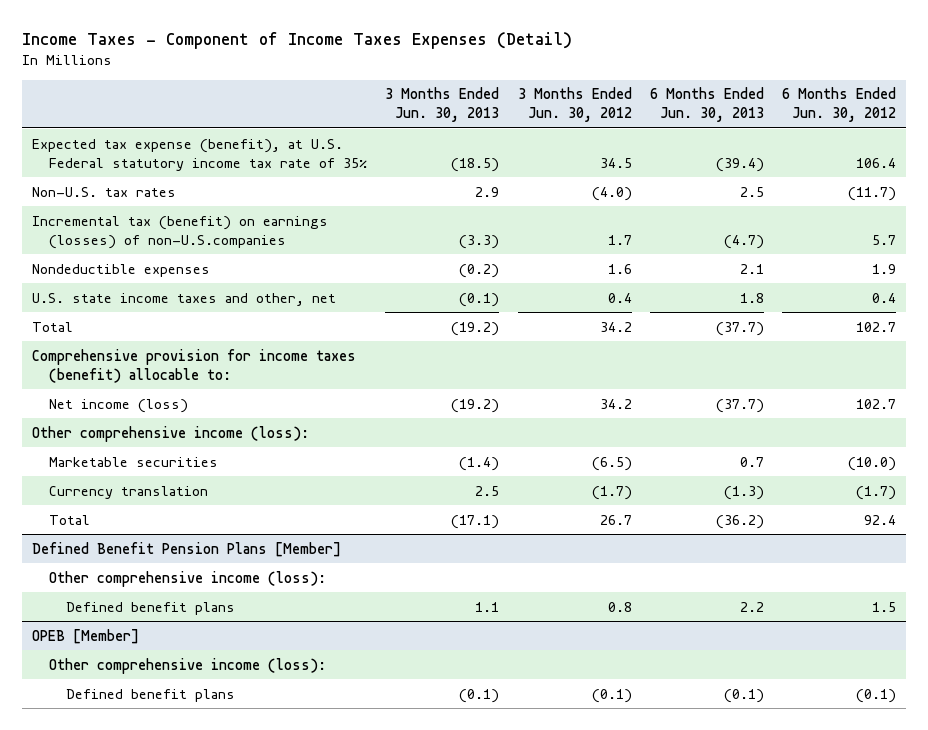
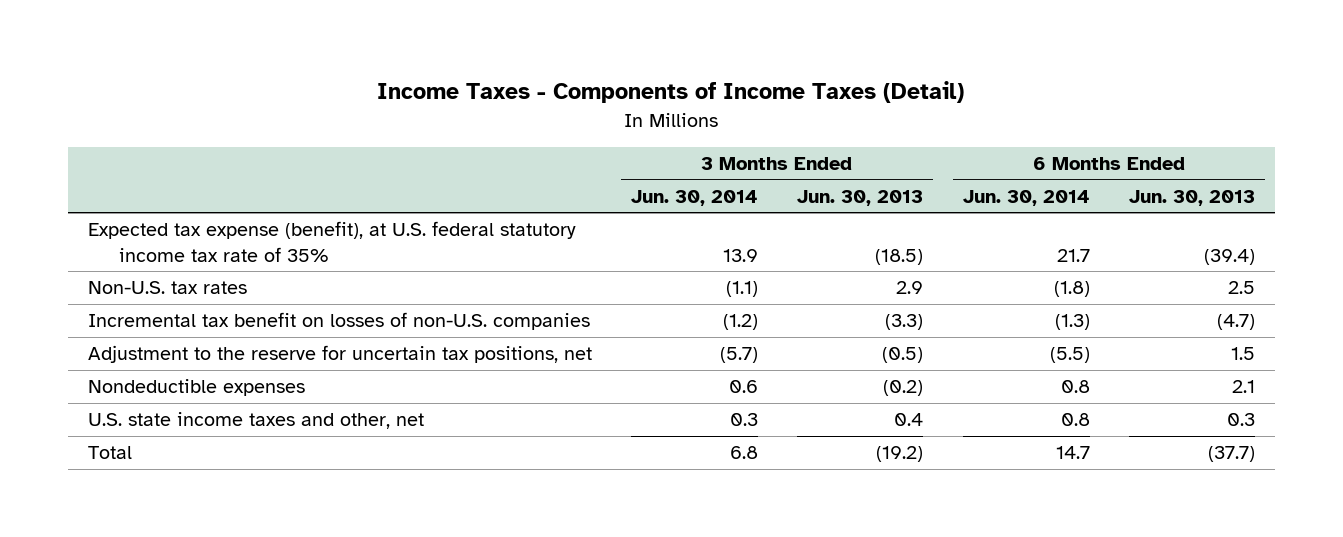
- Income Taxes - Component of Income Taxes Expenses (Detail)
+ Income Taxes - Components of Income Taxes (Detail)
- | 3 Months Ended Jun. 30, 2013 | 3 Months Ended Jun. 30, 2012 | 6 Months Ended Jun. 30, 2013 | 6 Months Ended Jun. 30, 2012
+ | 3 Months Ended Jun. 30, 2014 | 3 Months Ended Jun. 30, 2013 | 6 Months Ended Jun. 30, 2014 | 6 Months Ended Jun. 30, 2013
- Expected tax expense (benefit), at U.S. Federal statutory income tax rate of 35% | (18.5) | 34.5 | (39.4) | 106.4
+ Expected tax expense (benefit), at U.S. federal statutory income tax rate of 35% | 13.9 | (18.5) | 21.7 | (39.4)
- Incremental tax (benefit) on earnings (losses) of non-U.S.companies | (3.3) | 1.7 | (4.7) | 5.7
+ Incremental tax benefit on losses of non-U.S. companies | (1.2) | (3.3) | (1.3) | (4.7)
+ Adjustment to the reserve for uncertain tax positions, net | (5.7) | (0.5) | (5.5) | 1.5
- U.S. state income taxes and other, net | (0.1) | 0.4 | 1.8 | 0.4
+ U.S. state income taxes and other, net | 0.3 | 0.4 | 0.8 | 0.3
- Comprehensive provision for income taxes (benefit) allocable to:
- Net income (loss) | (19.2) | 34.2 | (37.7) | 102.7
- Other comprehensive income (loss):
- Marketable securities | (1.4) | (6.5) | 0.7 | (10.0)
- Currency translation | 2.5 | (1.7) | (1.3) | (1.7)
- Total | (17.1) | 26.7 | (36.2) | 92.4
- Defined Benefit Pension Plans [Member]
- Other comprehensive income (loss):
- Defined benefit plans | 1.1 | 0.8 | 2.2 | 1.5
- OPEB [Member]
- Other comprehensive income (loss):
- Defined benefit plans | (0.1) | (0.1) | (0.1) | (0.1)

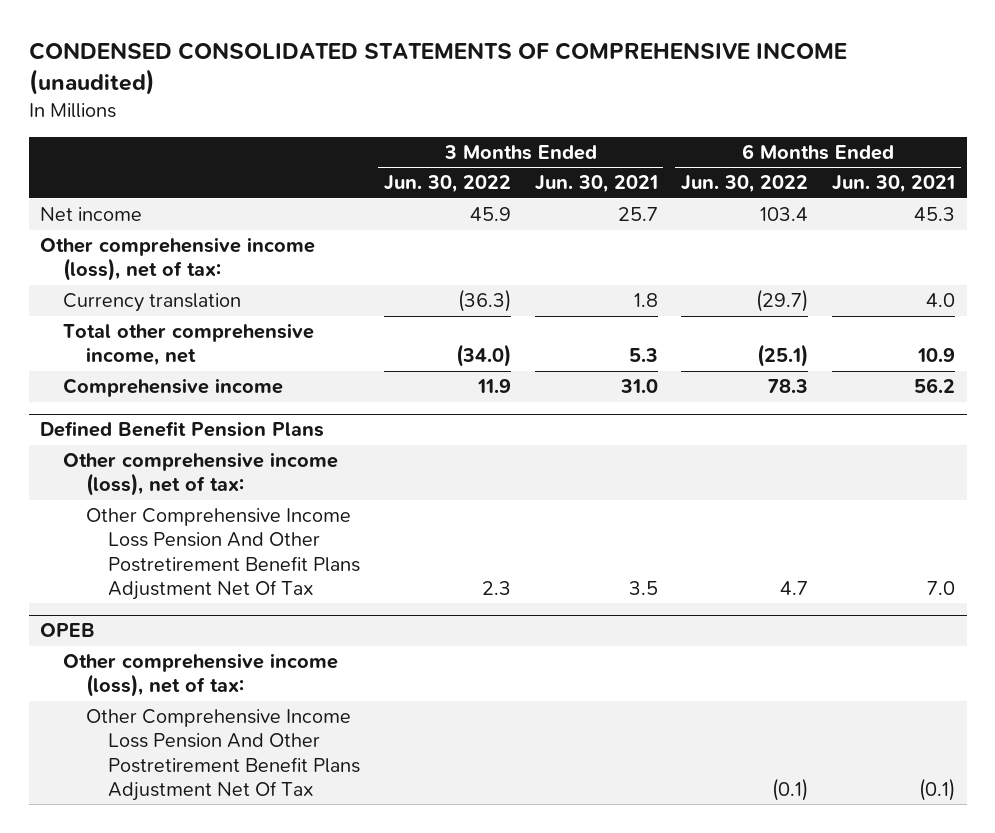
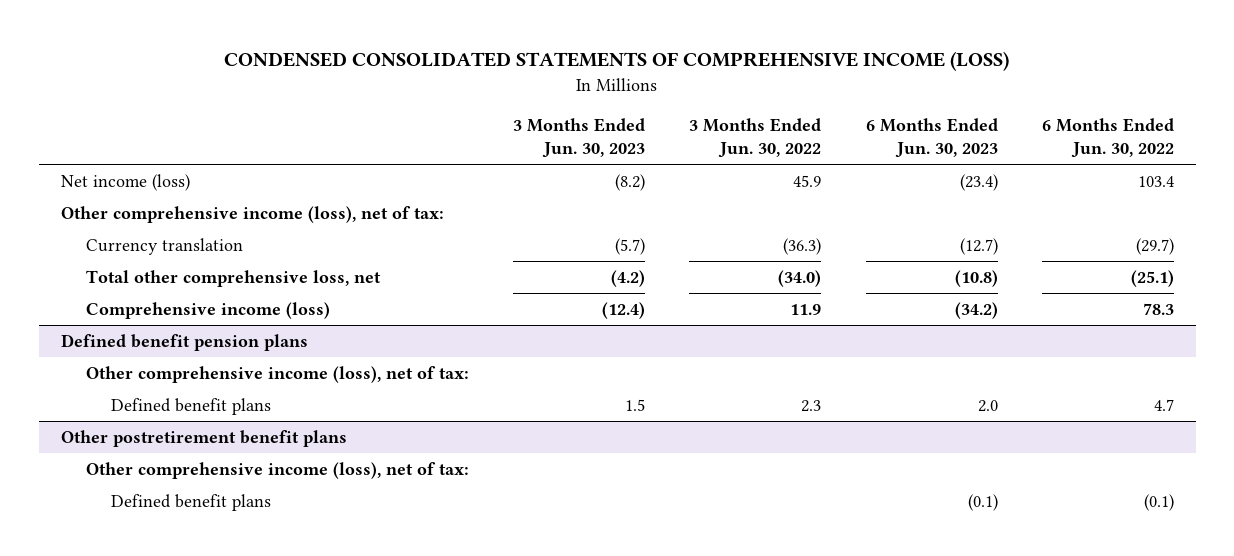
- CONDENSED CONSOLIDATED STATEMENTS OF COMPREHENSIVE INCOME (unaudited)
+ CONDENSED CONSOLIDATED STATEMENTS OF COMPREHENSIVE INCOME (LOSS)
- | 3 Months Ended Jun. 30, 2022 | 3 Months Ended Jun. 30, 2021 | 6 Months Ended Jun. 30, 2022 | 6 Months Ended Jun. 30, 2021
+ | 3 Months Ended Jun. 30, 2023 | 3 Months Ended Jun. 30, 2022 | 6 Months Ended Jun. 30, 2023 | 6 Months Ended Jun. 30, 2022
- Net income | 45.9 | 25.7 | 103.4 | 45.3
+ Net income (loss) | (8.2) | 45.9 | (23.4) | 103.4
- Total other comprehensive income, net | (34.0) | 5.3 | (25.1) | 10.9
- Comprehensive income | 11.9 | 31.0 | 78.3 | 56.2
- Defined Benefit Pension Plans
+ Total other comprehensive loss, net | (4.2) | (34.0) | (10.8) | (25.1)
+ Comprehensive income (loss) | (12.4) | 11.9 | (34.2) | 78.3
+ Defined benefit pension plans
- Other Comprehensive Income Loss Pension And Other Postretirement Benefit Plans Adjustment Net Of Tax | 2.3 | 3.5 | 4.7 | 7.0
- OPEB
+ Defined benefit plans | 1.5 | 2.3 | 2.0 | 4.7
+ Other postretirement benefit plans
- Other Comprehensive Income Loss Pension And Other Postretirement Benefit Plans Adjustment Net Of Tax | | | (0.1) | (0.1)
+ Defined benefit plans | | | (0.1) | (0.1)

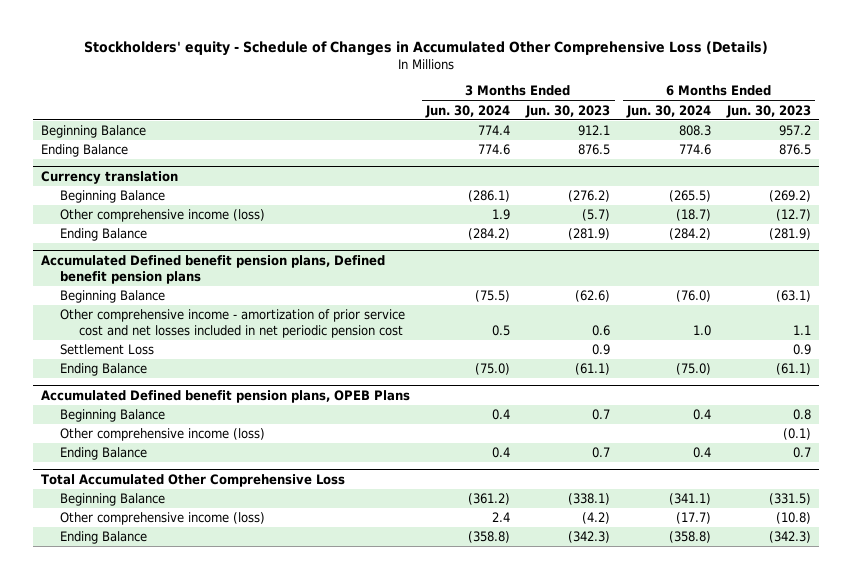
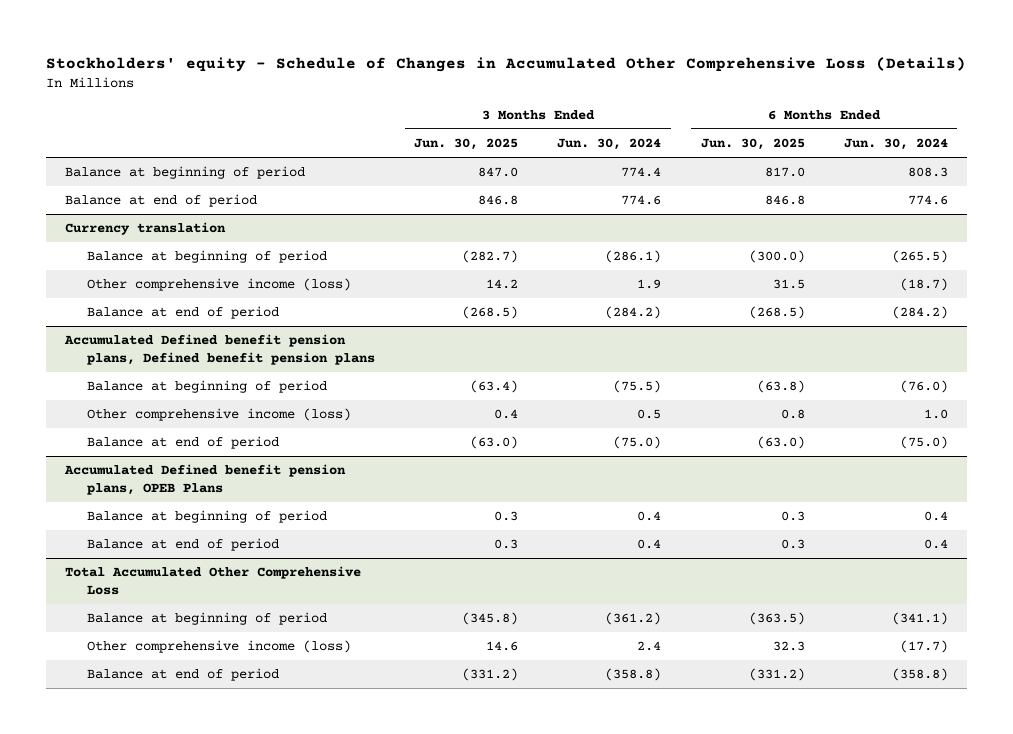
- | 3 Months Ended Jun. 30, 2024 | 3 Months Ended Jun. 30, 2023 | 6 Months Ended Jun. 30, 2024 | 6 Months Ended Jun. 30, 2023
+ | 3 Months Ended Jun. 30, 2025 | 3 Months Ended Jun. 30, 2024 | 6 Months Ended Jun. 30, 2025 | 6 Months Ended Jun. 30, 2024
- Beginning Balance | 774.4 | 912.1 | 808.3 | 957.2
- Ending Balance | 774.6 | 876.5 | 774.6 | 876.5
+ Balance at beginning of period | 847.0 | 774.4 | 817.0 | 808.3
+ Balance at end of period | 846.8 | 774.6 | 846.8 | 774.6
@ Currency translation
- Beginning Balance | (286.1) | (276.2) | (265.5) | (269.2)
+ Balance at beginning of period | (282.7) | (286.1) | (300.0) | (265.5)
- Ending Balance | (284.2) | (281.9) | (284.2) | (281.9)
+ Balance at end of period | (268.5) | (284.2) | (268.5) | (284.2)
@ Accumulated Defined benefit pension plans, Defined benefit pension plans
- Beginning Balance | (75.5) | (62.6) | (76.0) | (63.1)
- Other comprehensive income - amortization of prior service cost and net losses included in net periodic pension cost | 0.5 | 0.6 | 1.0 | 1.1
- Settlement Loss | | 0.9 | | 0.9
- Ending Balance | (75.0) | (61.1) | (75.0) | (61.1)
+ Balance at beginning of period | (63.4) | (75.5) | (63.8) | (76.0)
+ Other comprehensive income (loss) | 0.4 | 0.5 | 0.8 | 1.0
+ Balance at end of period | (63.0) | (75.0) | (63.0) | (75.0)
@ Accumulated Defined benefit pension plans, OPEB Plans
- Beginning Balance | 0.4 | 0.7 | 0.4 | 0.8
- Other comprehensive income (loss) | | | | (0.1)
- Ending Balance | 0.4 | 0.7 | 0.4 | 0.7
+ Balance at beginning of period | 0.3 | 0.4 | 0.3 | 0.4
+ Balance at end of period | 0.3 | 0.4 | 0.3 | 0.4
@ Total Accumulated Other Comprehensive Loss
- Beginning Balance | (361.2) | (338.1) | (341.1) | (331.5)
+ Balance at beginning of period | (345.8) | (361.2) | (363.5) | (341.1)
- Ending Balance | (358.8) | (342.3) | (358.8) | (342.3)
+ Balance at end of period | (331.2) | (358.8) | (331.2) | (358.8)

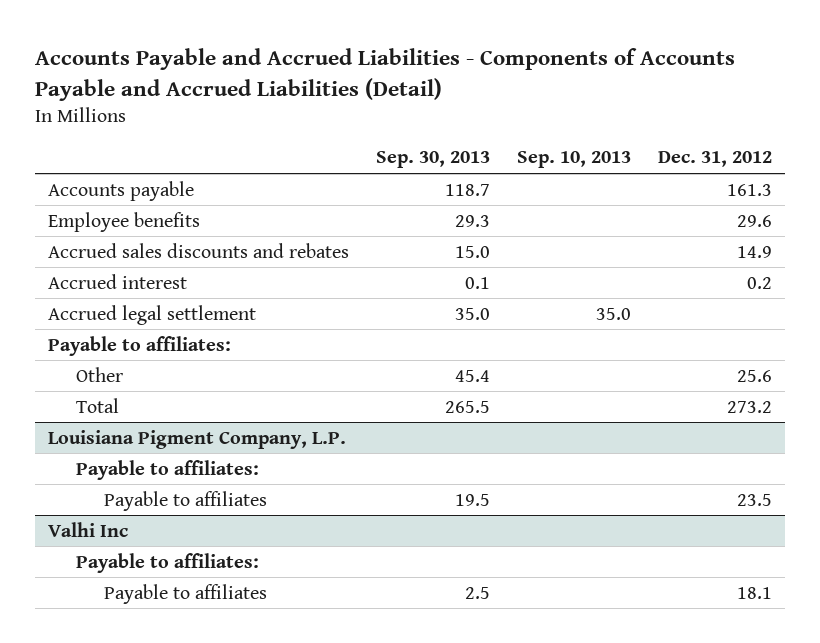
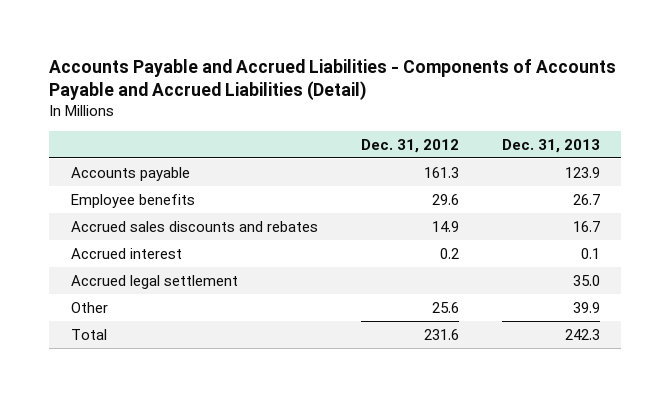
- | Sep. 30, 2013 | Sep. 10, 2013 | Dec. 31, 2012
+ | Dec. 31, 2012 | Dec. 31, 2013
- Payable to affiliates:
- Total | 265.5 | | 273.2
- Louisiana Pigment Company, L.P.
- Payable to affiliates:
- Payable to affiliates | 19.5 | | 23.5
- Valhi Inc
- Payable to affiliates:
- Payable to affiliates | 2.5 | | 18.1
+ Total | 231.6 | 242.3

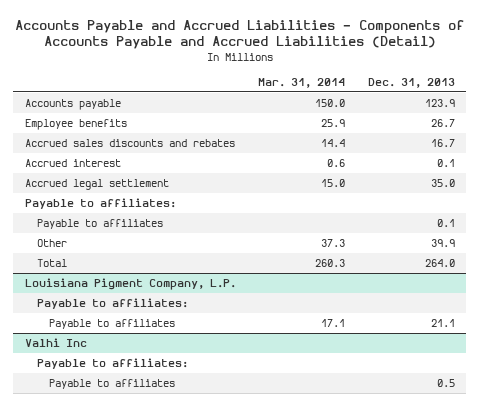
- | Dec. 31, 2012 | Dec. 31, 2013
+ | Mar. 31, 2014 | Dec. 31, 2013
+ Payable to affiliates:
+ Payable to affiliates | | 0.1
- Total | 231.6 | 242.3
+ Total | 260.3 | 264.0
+ Louisiana Pigment Company, L.P.
+ Payable to affiliates:
+ Payable to affiliates | 17.1 | 21.1
+ Valhi Inc
+ Payable to affiliates:
+ Payable to affiliates | | 0.5

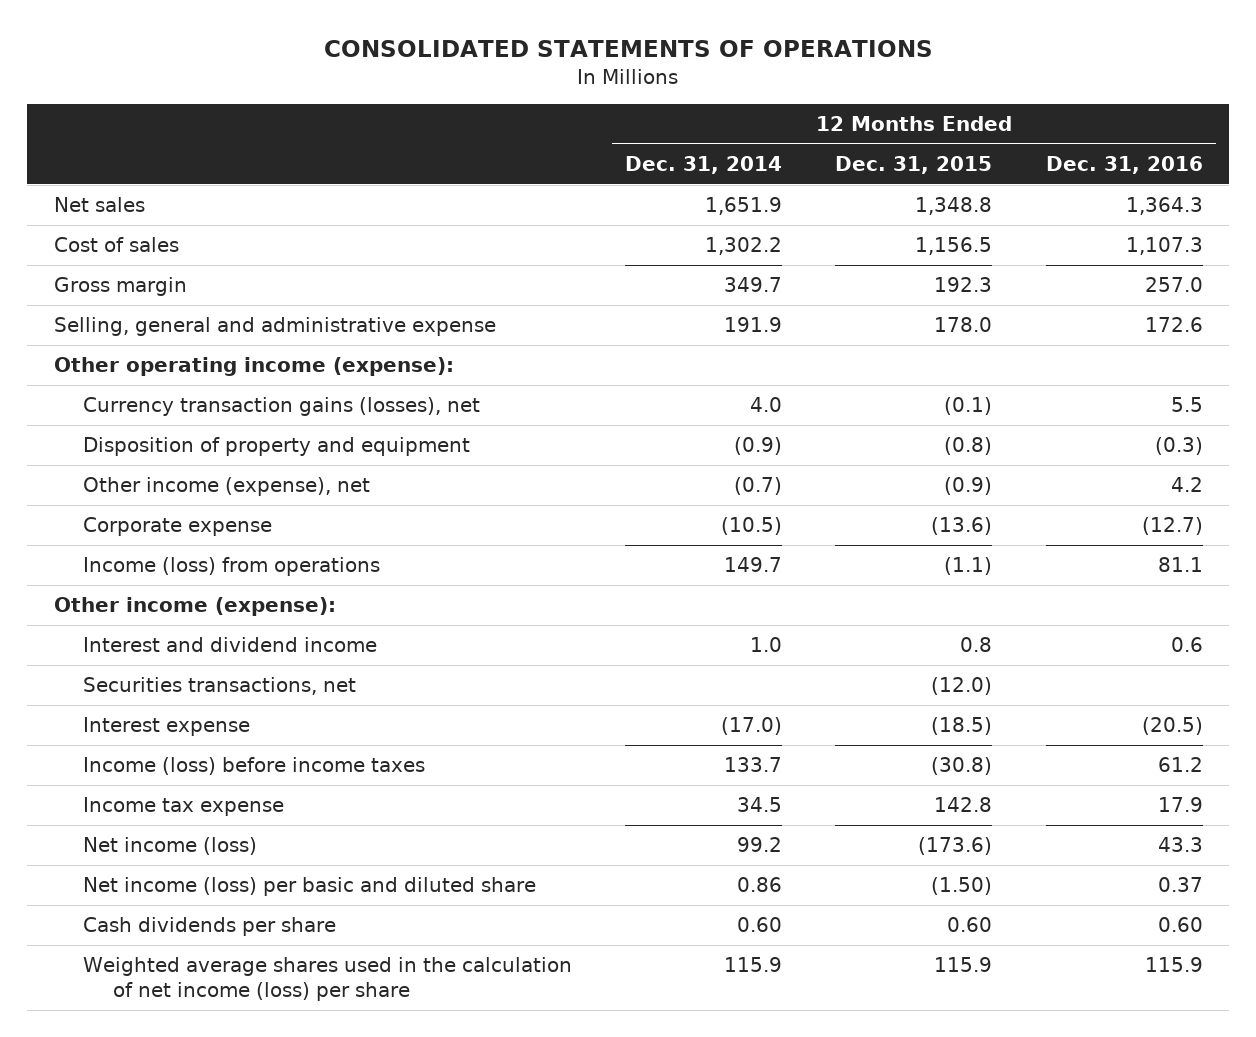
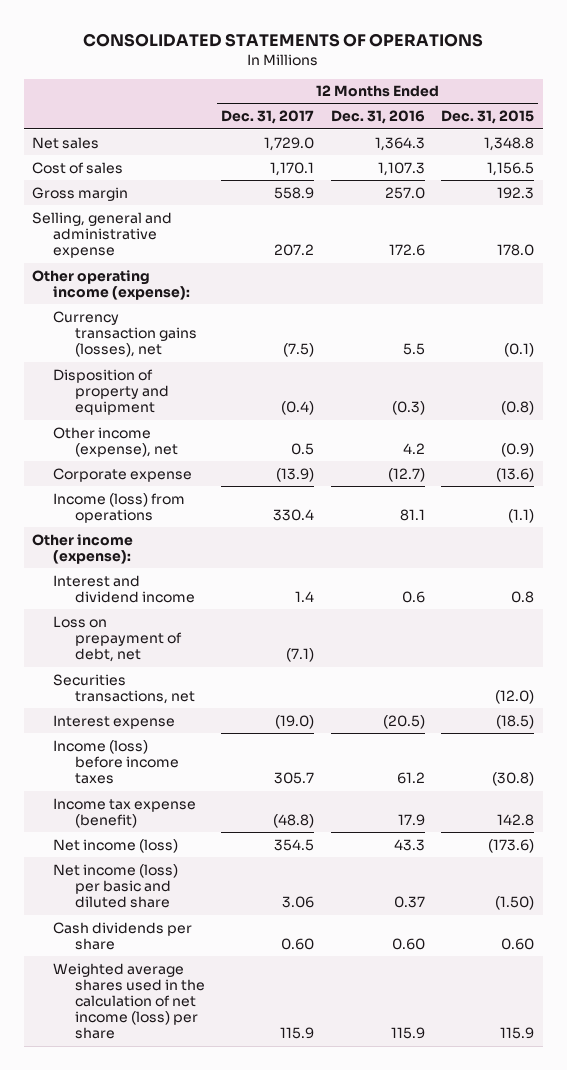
- | 12 Months Ended Dec. 31, 2014 | 12 Months Ended Dec. 31, 2015 | 12 Months Ended Dec. 31, 2016
+ | 12 Months Ended Dec. 31, 2017 | 12 Months Ended Dec. 31, 2016 | 12 Months Ended Dec. 31, 2015
+ Loss on prepayment of debt, net | (7.1) | |
- Income tax expense | 34.5 | 142.8 | 17.9
+ Income tax expense (benefit) | (48.8) | 17.9 | 142.8

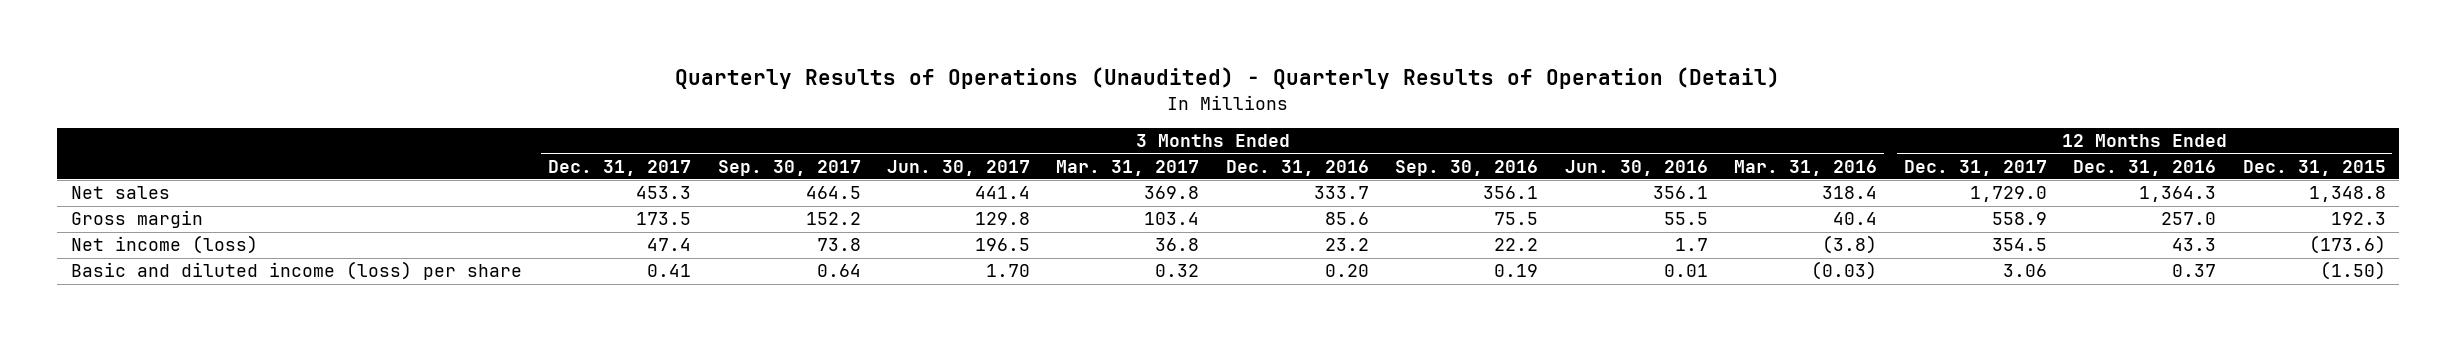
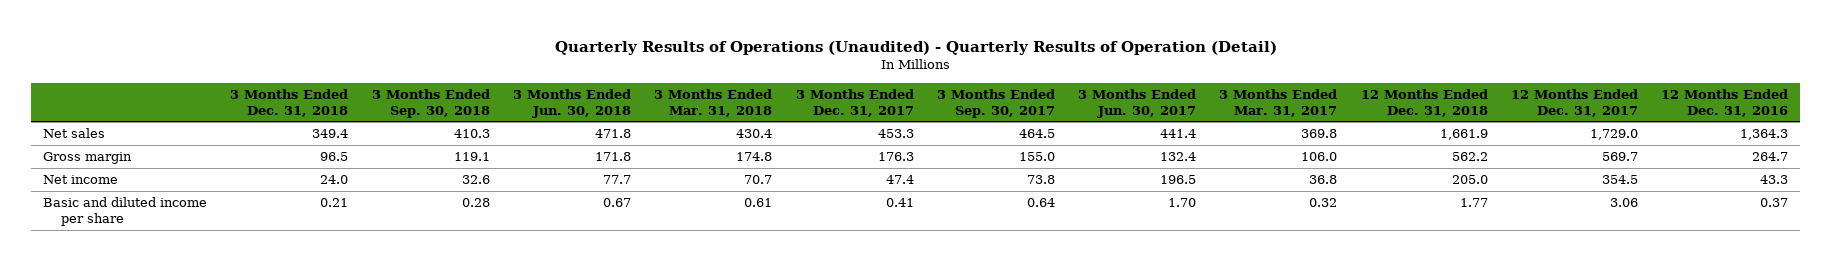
- | 3 Months Ended Dec. 31, 2017 | 3 Months Ended Sep. 30, 2017 | 3 Months Ended Jun. 30, 2017 | 3 Months Ended Mar. 31, 2017 | 3 Months Ended Dec. 31, 2016 | 3 Months Ended Sep. 30, 2016 | 3 Months Ended Jun. 30, 2016 | 3 Months Ended Mar. 31, 2016 | 12 Months Ended Dec. 31, 2017 | 12 Months Ended Dec. 31, 2016 | 12 Months Ended Dec. 31, 2015
+ | 3 Months Ended Dec. 31, 2018 | 3 Months Ended Sep. 30, 2018 | 3 Months Ended Jun. 30, 2018 | 3 Months Ended Mar. 31, 2018 | 3 Months Ended Dec. 31, 2017 | 3 Months Ended Sep. 30, 2017 | 3 Months Ended Jun. 30, 2017 | 3 Months Ended Mar. 31, 2017 | 12 Months Ended Dec. 31, 2018 | 12 Months Ended Dec. 31, 2017 | 12 Months Ended Dec. 31, 2016
- Gross margin | 173.5 | 152.2 | 129.8 | 103.4 | 85.6 | 75.5 | 55.5 | 40.4 | 558.9 | 257.0 | 192.3
- Net income (loss) | 47.4 | 73.8 | 196.5 | 36.8 | 23.2 | 22.2 | 1.7 | (3.8) | 354.5 | 43.3 | (173.6)
- Basic and diluted income (loss) per share | 0.41 | 0.64 | 1.70 | 0.32 | 0.20 | 0.19 | 0.01 | (0.03) | 3.06 | 0.37 | (1.50)
+ Gross margin | 96.5 | 119.1 | 171.8 | 174.8 | 176.3 | 155.0 | 132.4 | 106.0 | 562.2 | 569.7 | 264.7
+ Net income | 24.0 | 32.6 | 77.7 | 70.7 | 47.4 | 73.8 | 196.5 | 36.8 | 205.0 | 354.5 | 43.3
+ Basic and diluted income per share | 0.21 | 0.28 | 0.67 | 0.61 | 0.41 | 0.64 | 1.70 | 0.32 | 1.77 | 3.06 | 0.37

